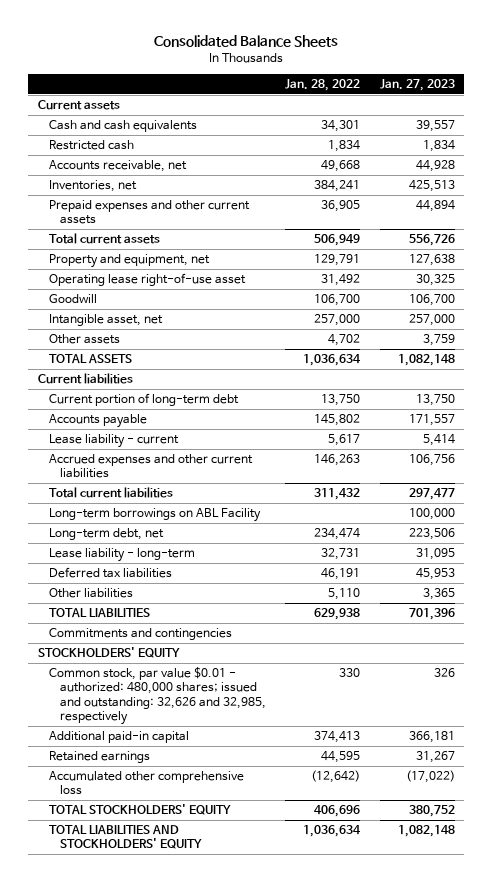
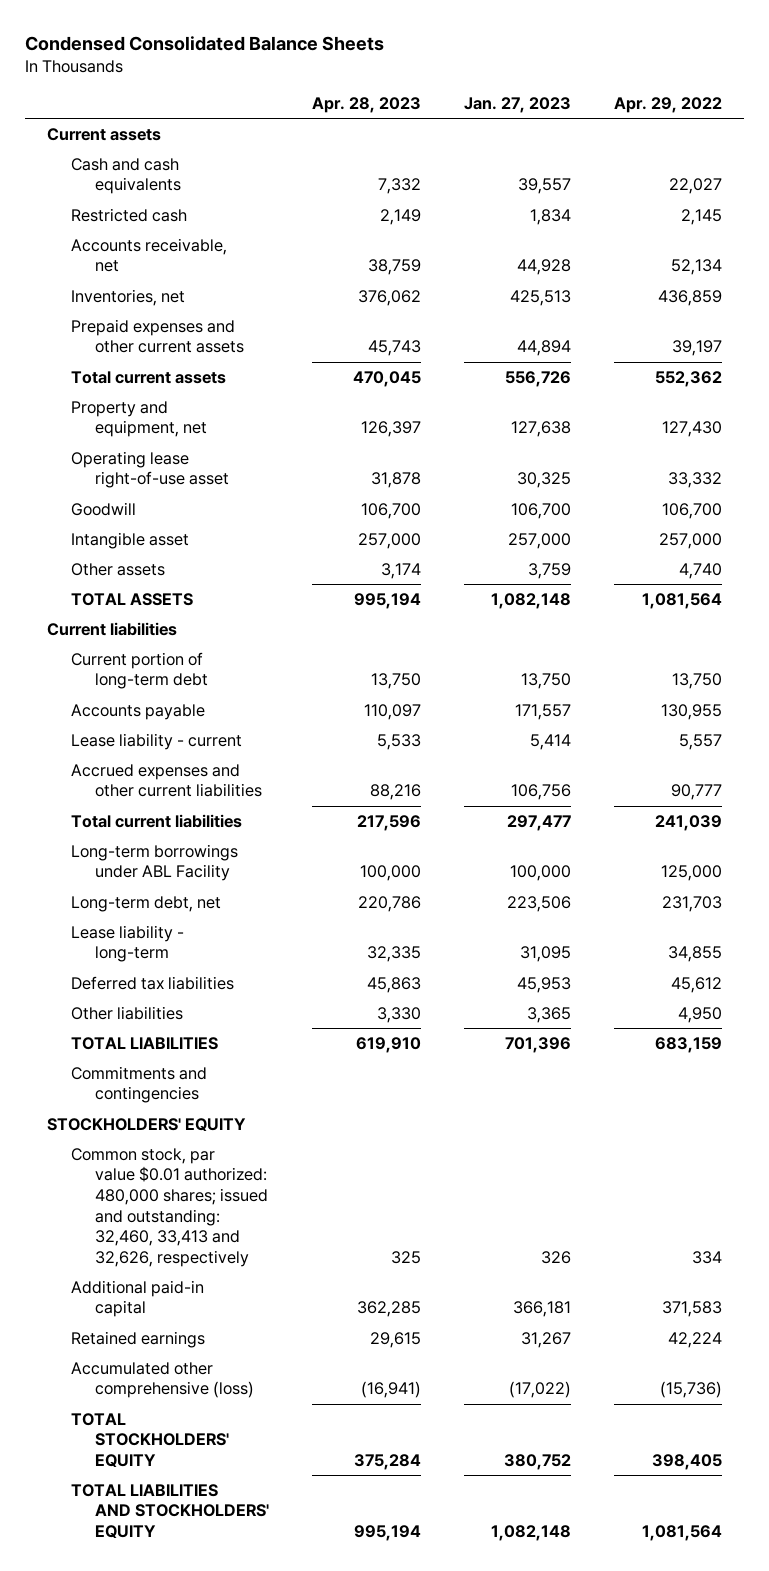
- Consolidated Balance Sheets
+ Condensed Consolidated Balance Sheets
- | Jan. 28, 2022 | Jan. 27, 2023
+ | Apr. 28, 2023 | Jan. 27, 2023 | Apr. 29, 2022
- Intangible asset, net | 257,000 | 257,000
+ Intangible asset | 257,000 | 257,000 | 257,000
- Long-term borrowings on ABL Facility | | 100,000
+ Long-term borrowings under ABL Facility | 100,000 | 100,000 | 125,000
- Common stock, par value $0.01 - authorized: 480,000 shares; issued and outstanding: 32,626 and 32,985, respectively | 330 | 326
+ Common stock, par value $0.01 authorized: 480,000 shares; issued and outstanding: 32,460, 33,413 and 32,626, respectively | 325 | 326 | 334
- Accumulated other comprehensive loss | (12,642) | (17,022)
+ Accumulated other comprehensive (loss) | (16,941) | (17,022) | (15,736)

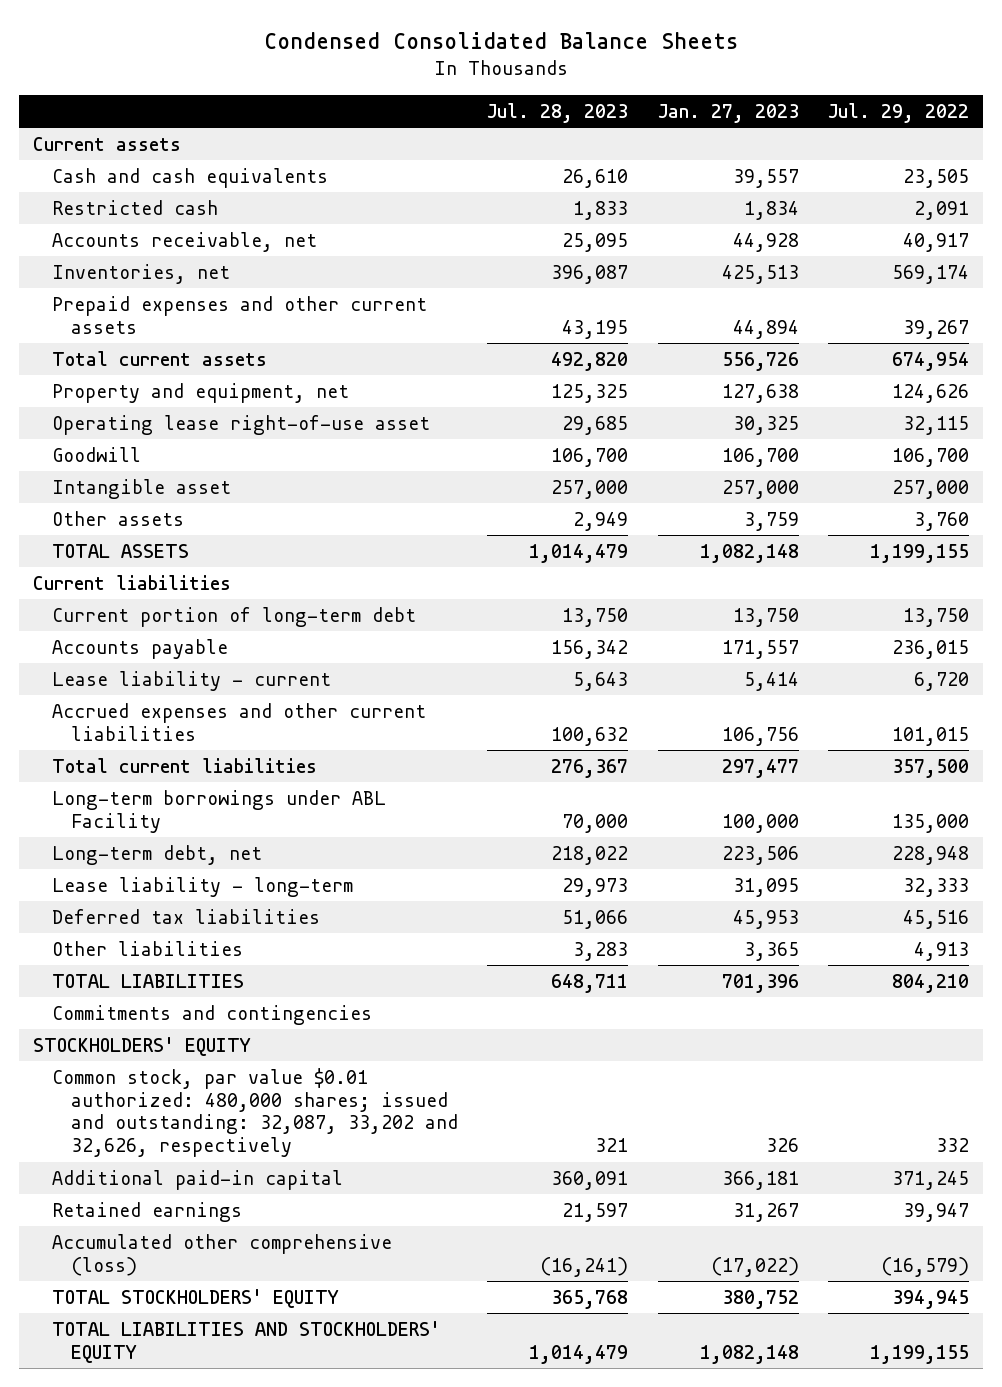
- | Apr. 28, 2023 | Jan. 27, 2023 | Apr. 29, 2022
+ | Jul. 28, 2023 | Jan. 27, 2023 | Jul. 29, 2022
- Common stock, par value $0.01 authorized: 480,000 shares; issued and outstanding: 32,460, 33,413 and 32,626, respectively | 325 | 326 | 334
+ Common stock, par value $0.01 authorized: 480,000 shares; issued and outstanding: 32,087, 33,202 and 32,626, respectively | 321 | 326 | 332

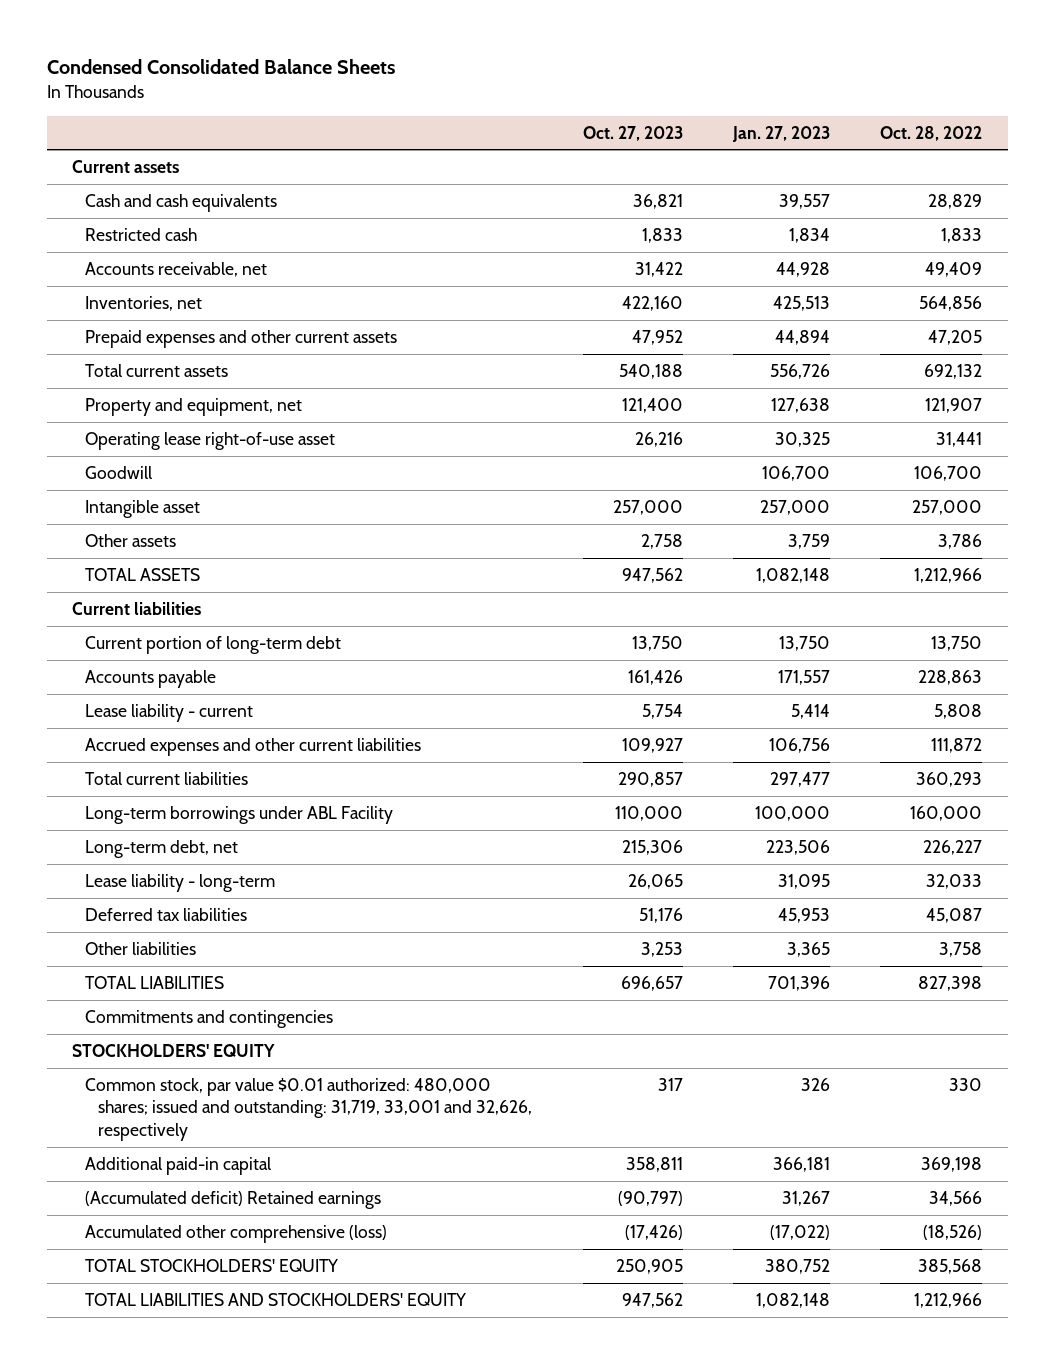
- | Jul. 28, 2023 | Jan. 27, 2023 | Jul. 29, 2022
+ | Oct. 27, 2023 | Jan. 27, 2023 | Oct. 28, 2022
- Common stock, par value $0.01 authorized: 480,000 shares; issued and outstanding: 32,087, 33,202 and 32,626, respectively | 321 | 326 | 332
+ Common stock, par value $0.01 authorized: 480,000 shares; issued and outstanding: 31,719, 33,001 and 32,626, respectively | 317 | 326 | 330
- Retained earnings | 21,597 | 31,267 | 39,947
+ (Accumulated deficit) Retained earnings | (90,797) | 31,267 | 34,566

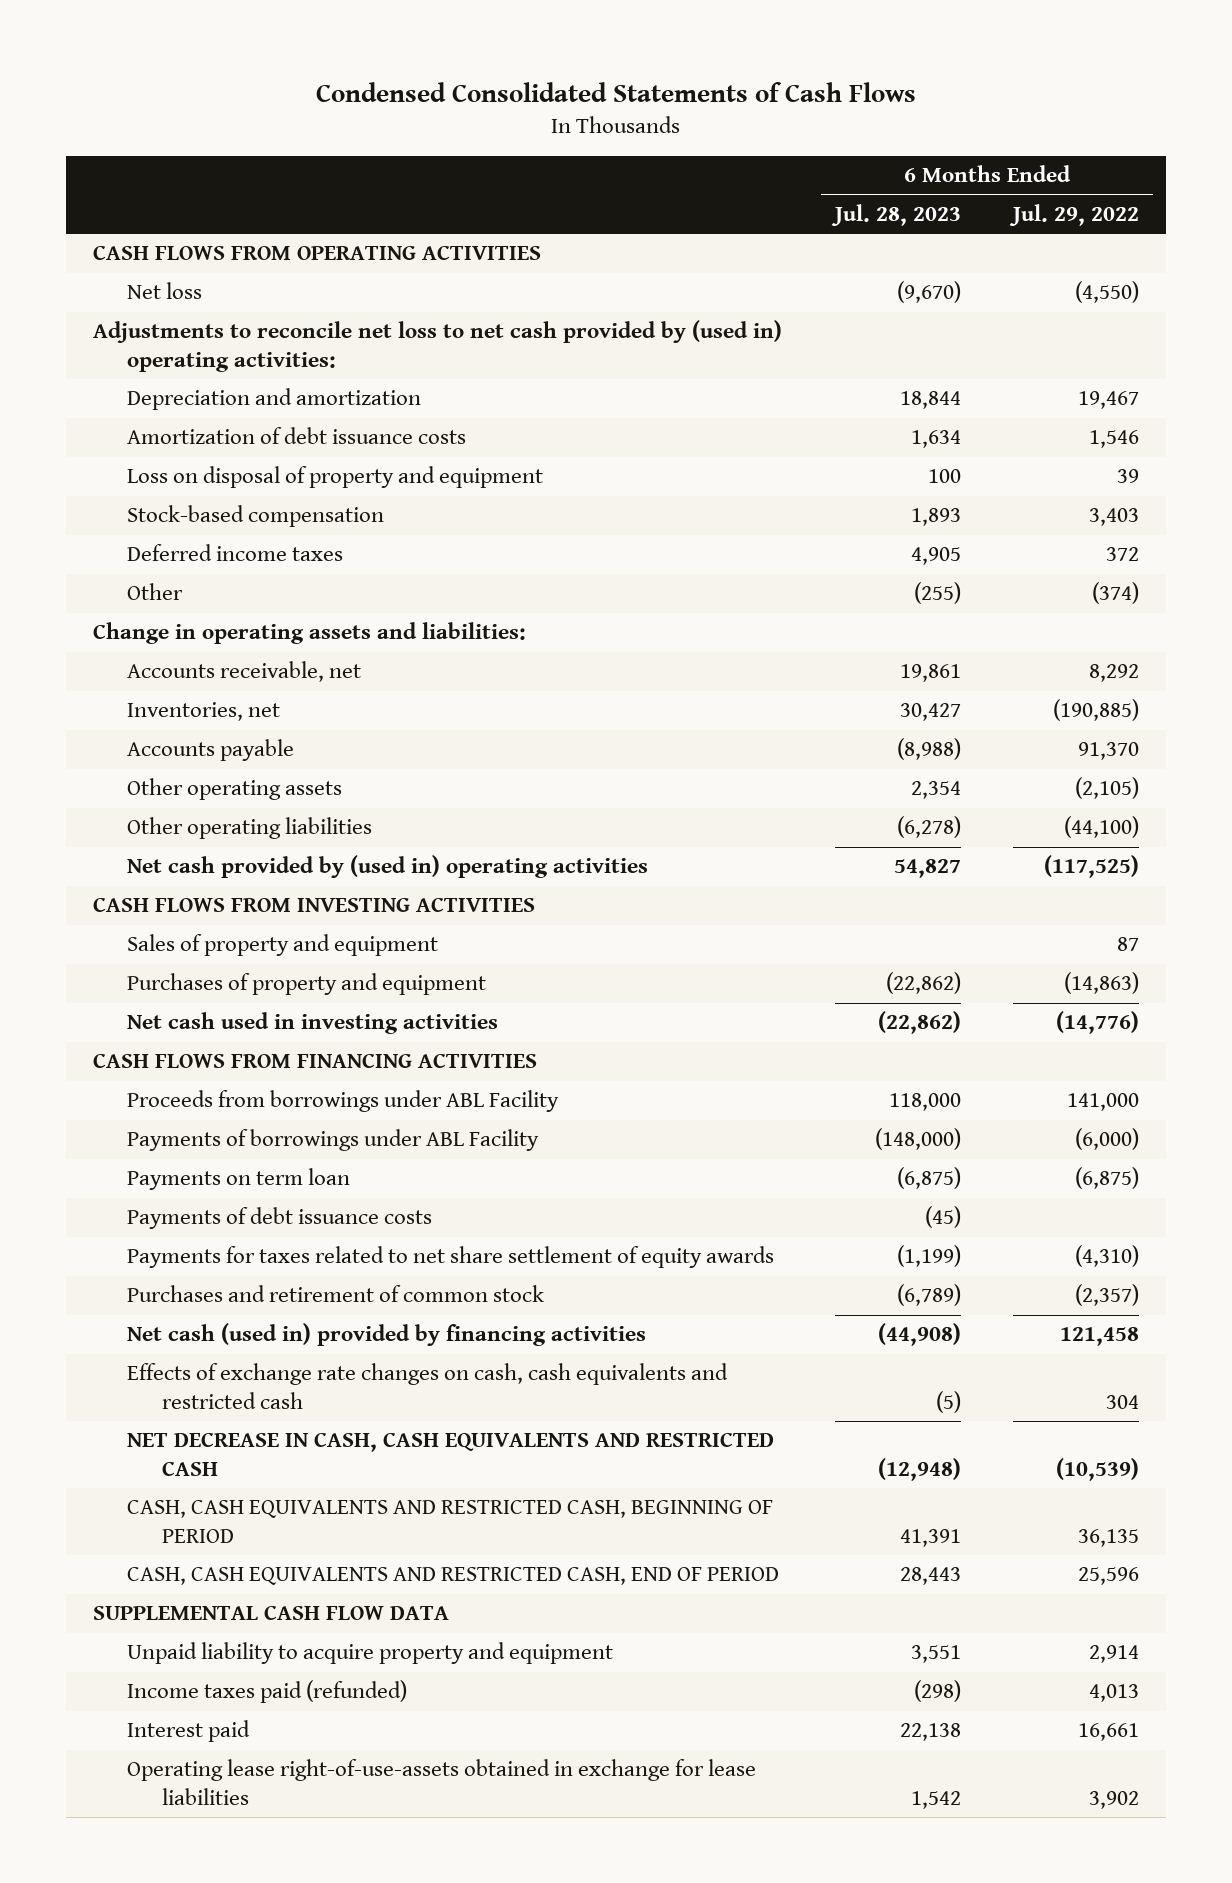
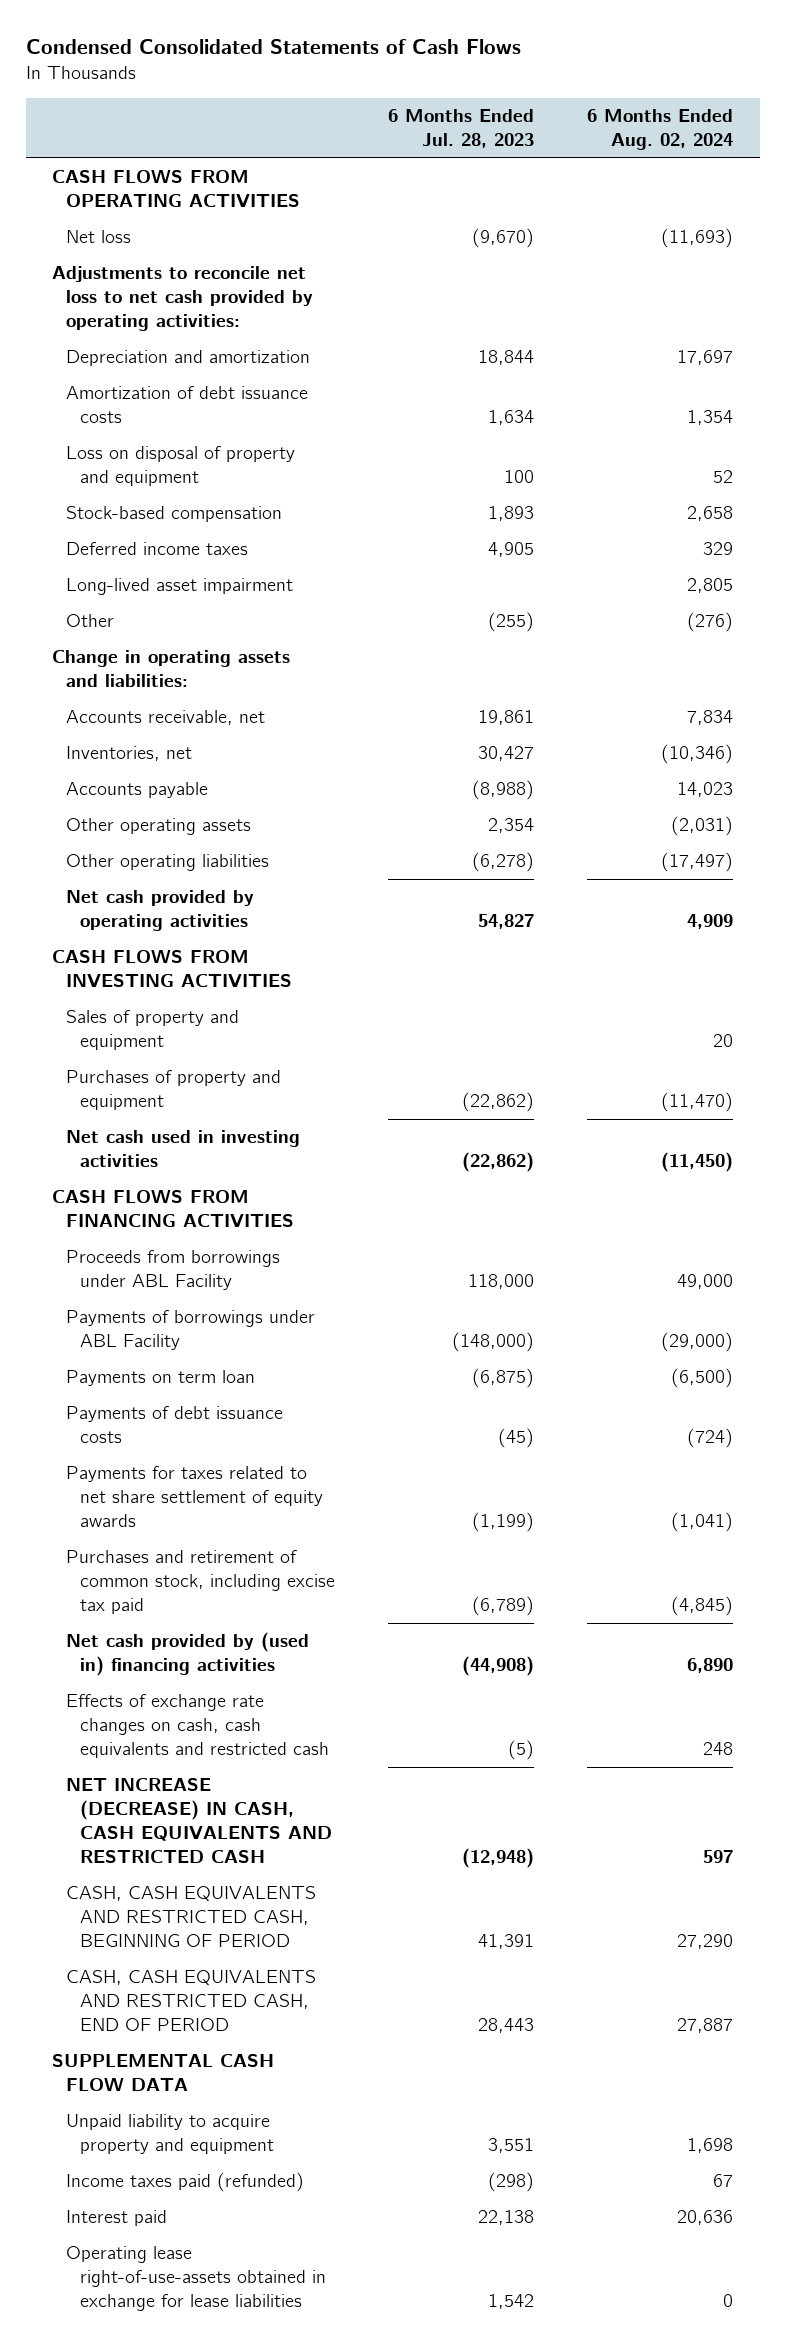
- | 6 Months Ended Jul. 28, 2023 | 6 Months Ended Jul. 29, 2022
+ | 6 Months Ended Jul. 28, 2023 | 6 Months Ended Aug. 02, 2024
- Adjustments to reconcile net loss to net cash provided by (used in) operating activities:
+ Adjustments to reconcile net loss to net cash provided by operating activities:
+ Long-lived asset impairment | | 2,805
- Net cash provided by (used in) operating activities | 54,827 | (117,525)
+ Net cash provided by operating activities | 54,827 | 4,909
- Purchases and retirement of common stock | (6,789) | (2,357)
- Net cash (used in) provided by financing activities | (44,908) | 121,458
+ Purchases and retirement of common stock, including excise tax paid | (6,789) | (4,845)
+ Net cash provided by (used in) financing activities | (44,908) | 6,890
- NET DECREASE IN CASH, CASH EQUIVALENTS AND RESTRICTED CASH | (12,948) | (10,539)
+ NET INCREASE (DECREASE) IN CASH, CASH EQUIVALENTS AND RESTRICTED CASH | (12,948) | 597

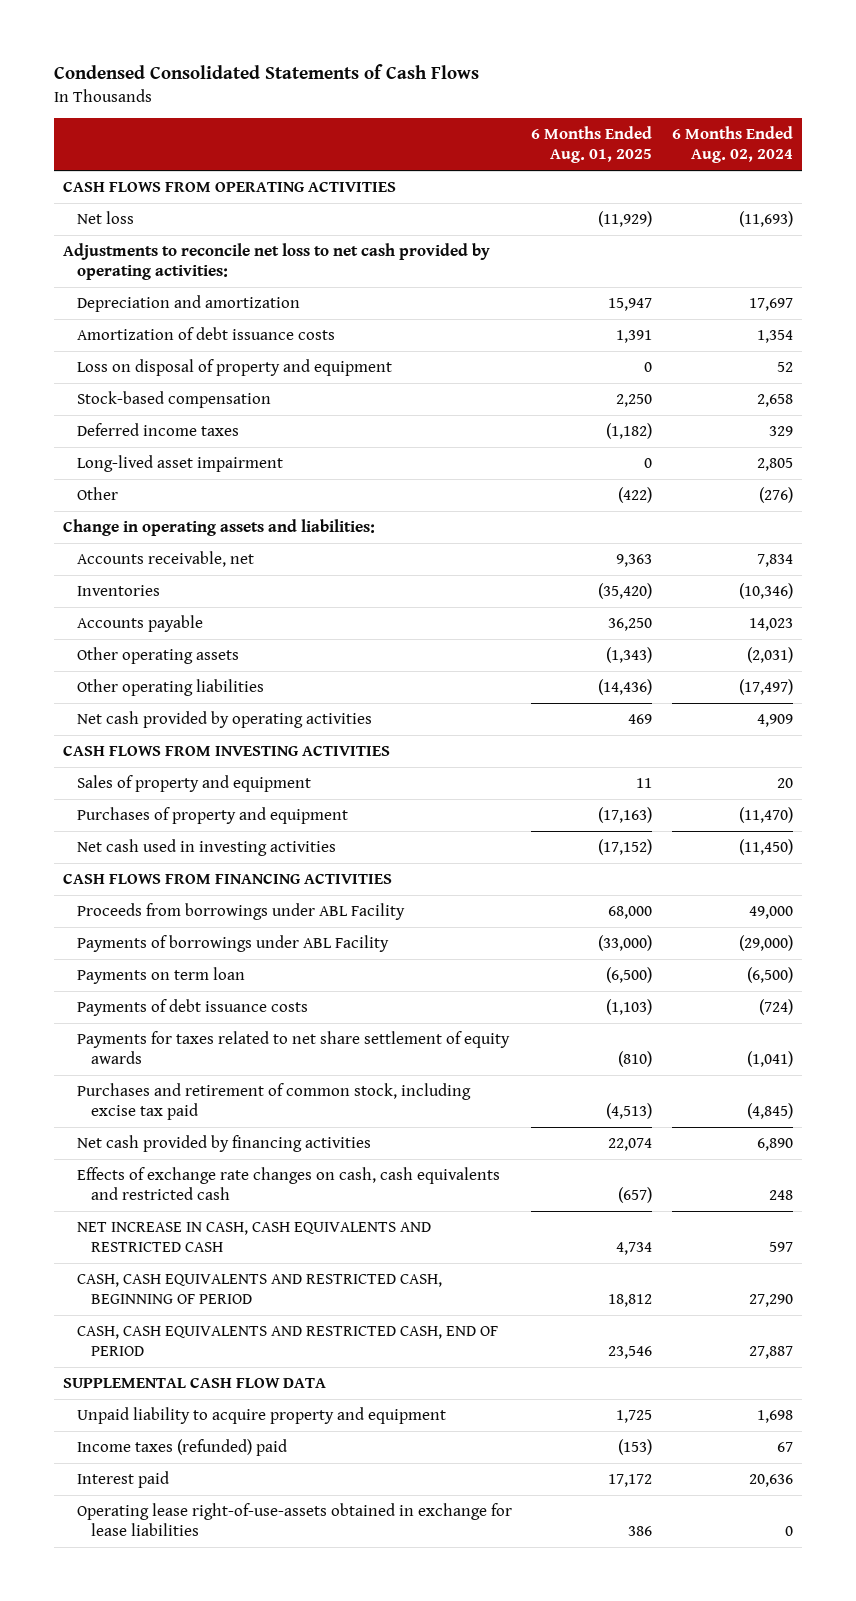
- | 6 Months Ended Jul. 28, 2023 | 6 Months Ended Aug. 02, 2024
+ | 6 Months Ended Aug. 01, 2025 | 6 Months Ended Aug. 02, 2024
- Inventories, net | 30,427 | (10,346)
+ Inventories | (35,420) | (10,346)
- Net cash provided by (used in) financing activities | (44,908) | 6,890
+ Net cash provided by financing activities | 22,074 | 6,890
- NET INCREASE (DECREASE) IN CASH, CASH EQUIVALENTS AND RESTRICTED CASH | (12,948) | 597
+ NET INCREASE IN CASH, CASH EQUIVALENTS AND RESTRICTED CASH | 4,734 | 597
- Income taxes paid (refunded) | (298) | 67
+ Income taxes (refunded) paid | (153) | 67

